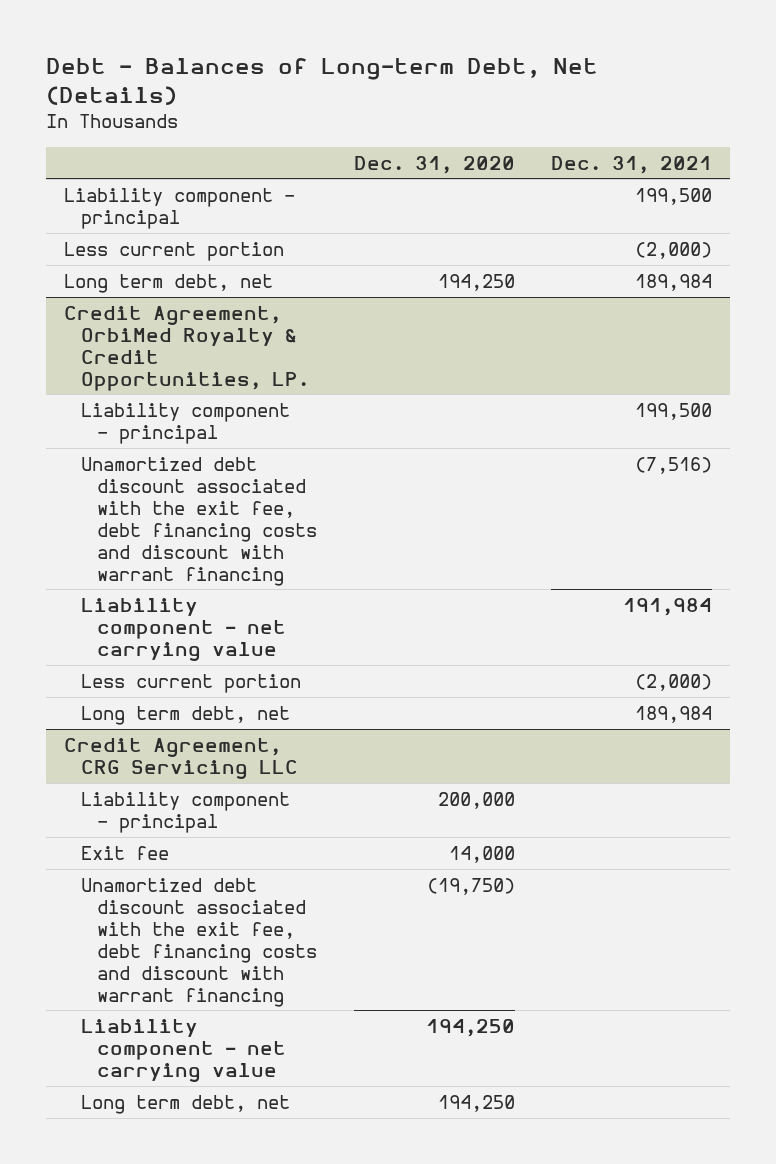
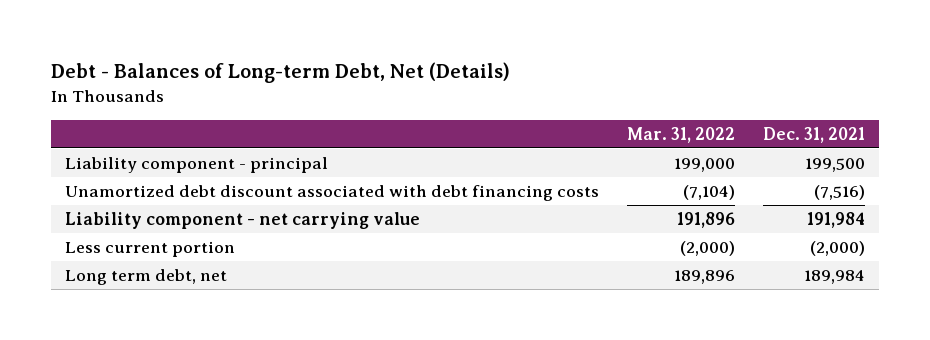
- | Dec. 31, 2020 | Dec. 31, 2021
+ | Mar. 31, 2022 | Dec. 31, 2021
- Less current portion | | (2,000)
- Long term debt, net | 194,250 | 189,984
- Credit Agreement, OrbiMed Royalty & Credit Opportunities, LP.
- Liability component - principal | | 199,500
- Unamortized debt discount associated with the exit fee, debt financing costs and discount with warrant financing | | (7,516)
+ Unamortized debt discount associated with debt financing costs | (7,104) | (7,516)
- Credit Agreement, CRG Servicing LLC
- Liability component - principal | 200,000 |
- Exit fee | 14,000 |
- Unamortized debt discount associated with the exit fee, debt financing costs and discount with warrant financing | (19,750) |
- Liability component - net carrying value | 194,250 |
- Long term debt, net | 194,250 |

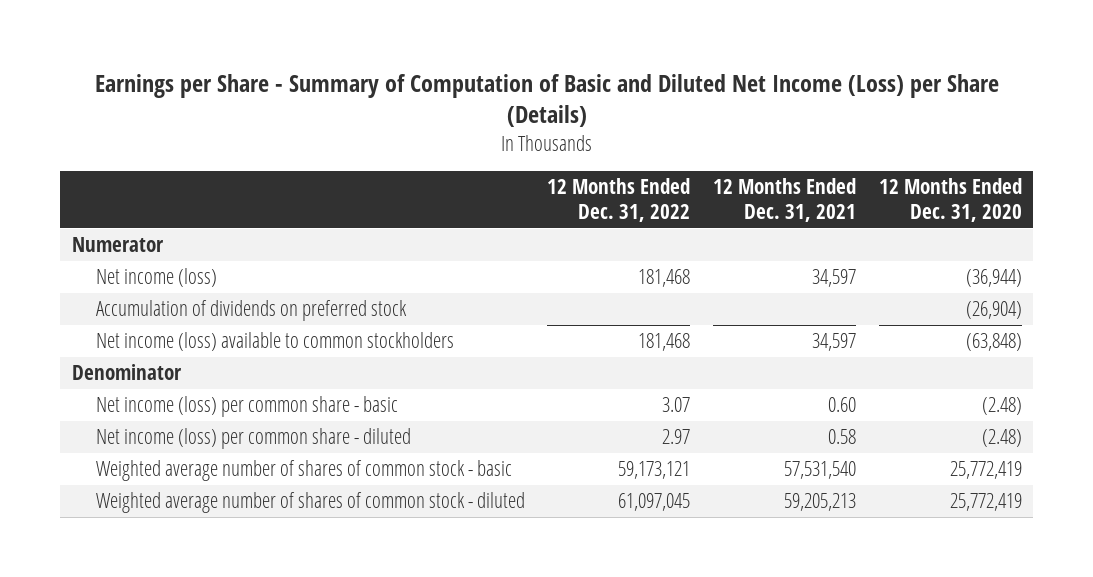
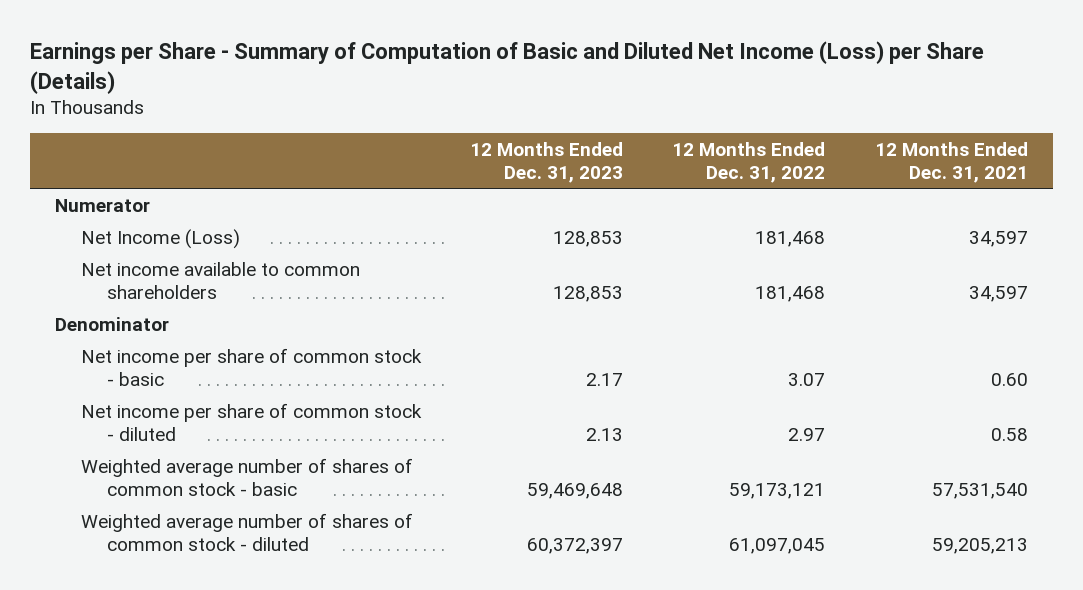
- | 12 Months Ended Dec. 31, 2022 | 12 Months Ended Dec. 31, 2021 | 12 Months Ended Dec. 31, 2020
+ | 12 Months Ended Dec. 31, 2023 | 12 Months Ended Dec. 31, 2022 | 12 Months Ended Dec. 31, 2021
- Net income (loss) | 181,468 | 34,597 | (36,944)
- Accumulation of dividends on preferred stock | | | (26,904)
- Net income (loss) available to common stockholders | 181,468 | 34,597 | (63,848)
+ Net Income (Loss) | 128,853 | 181,468 | 34,597
+ Net income available to common shareholders | 128,853 | 181,468 | 34,597
- Net income (loss) per common share - basic | 3.07 | 0.60 | (2.48)
- Net income (loss) per common share - diluted | 2.97 | 0.58 | (2.48)
+ Net income per share of common stock - basic | 2.17 | 3.07 | 0.60
+ Net income per share of common stock - diluted | 2.13 | 2.97 | 0.58

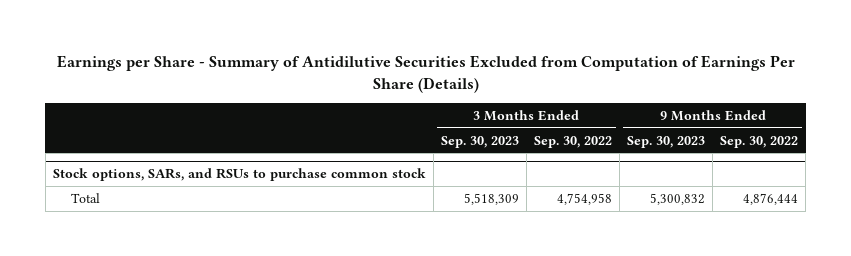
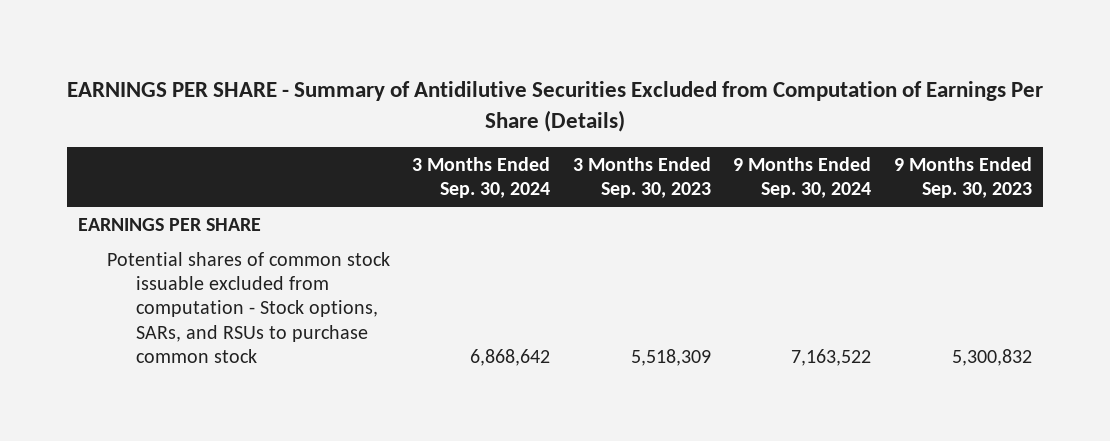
- Earnings per Share - Summary of Antidilutive Securities Excluded from Computation of Earnings Per Share (Details)
+ EARNINGS PER SHARE - Summary of Antidilutive Securities Excluded from Computation of Earnings Per Share (Details)
- | 3 Months Ended Sep. 30, 2023 | 3 Months Ended Sep. 30, 2022 | 9 Months Ended Sep. 30, 2023 | 9 Months Ended Sep. 30, 2022
+ | 3 Months Ended Sep. 30, 2024 | 3 Months Ended Sep. 30, 2023 | 9 Months Ended Sep. 30, 2024 | 9 Months Ended Sep. 30, 2023
- Stock options, SARs, and RSUs to purchase common stock
- Total | 5,518,309 | 4,754,958 | 5,300,832 | 4,876,444
+ EARNINGS PER SHARE
+ Potential shares of common stock issuable excluded from computation - Stock options, SARs, and RSUs to purchase common stock | 6,868,642 | 5,518,309 | 7,163,522 | 5,300,832

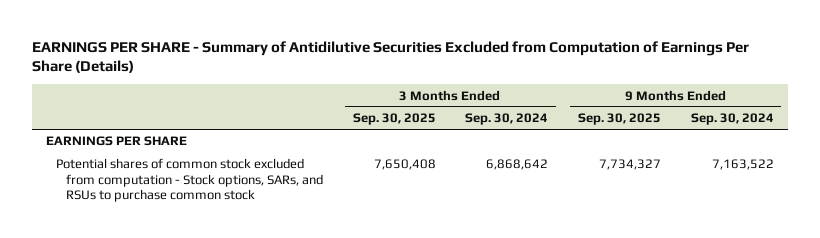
- | 3 Months Ended Sep. 30, 2024 | 3 Months Ended Sep. 30, 2023 | 9 Months Ended Sep. 30, 2024 | 9 Months Ended Sep. 30, 2023
+ | 3 Months Ended Sep. 30, 2025 | 3 Months Ended Sep. 30, 2024 | 9 Months Ended Sep. 30, 2025 | 9 Months Ended Sep. 30, 2024
- Potential shares of common stock issuable excluded from computation - Stock options, SARs, and RSUs to purchase common stock | 6,868,642 | 5,518,309 | 7,163,522 | 5,300,832
+ Potential shares of common stock excluded from computation - Stock options, SARs, and RSUs to purchase common stock | 7,650,408 | 6,868,642 | 7,734,327 | 7,163,522

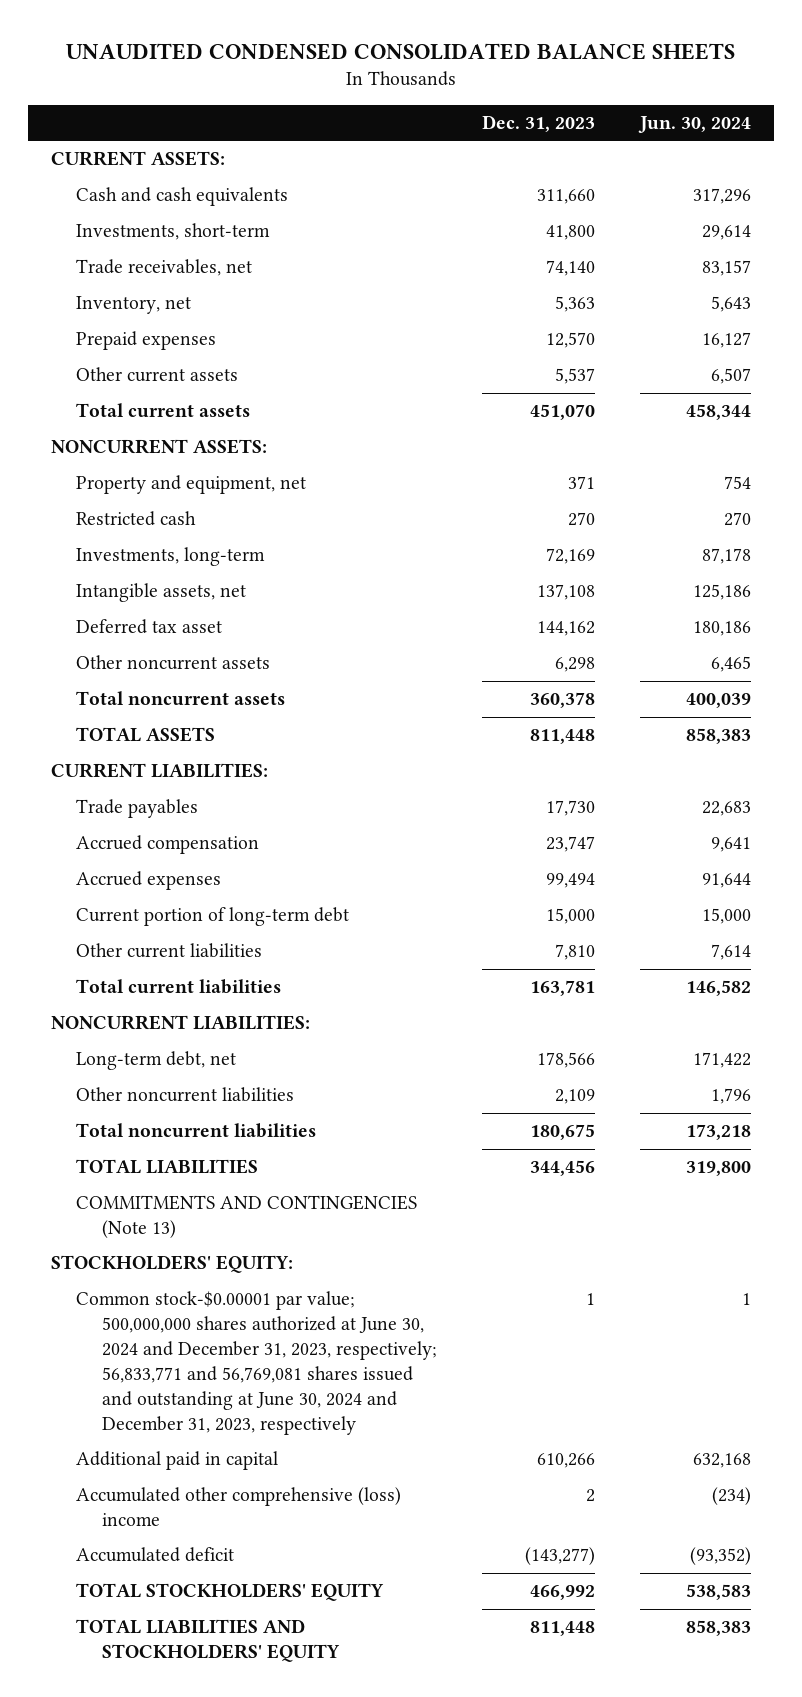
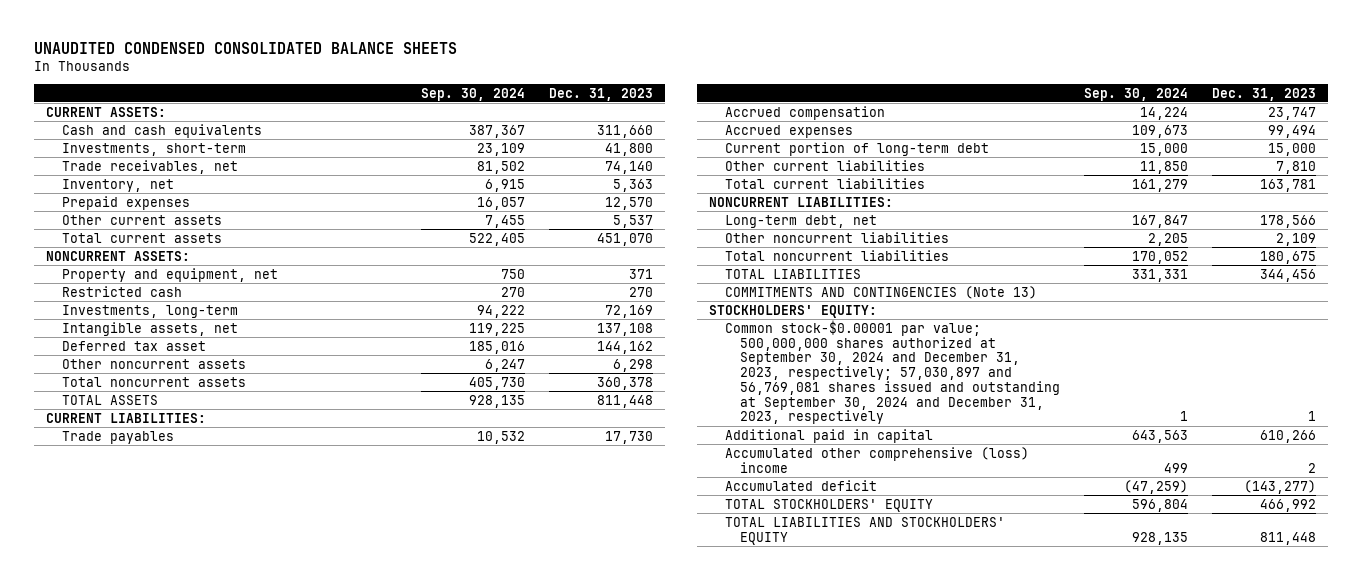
- | Dec. 31, 2023 | Jun. 30, 2024
+ | Sep. 30, 2024 | Dec. 31, 2023
- Common stock-$0.00001 par value; 500,000,000 shares authorized at June 30, 2024 and December 31, 2023, respectively; 56,833,771 and 56,769,081 shares issued and outstanding at June 30, 2024 and December 31, 2023, respectively | 1 | 1
+ Common stock-$0.00001 par value; 500,000,000 shares authorized at September 30, 2024 and December 31, 2023, respectively; 57,030,897 and 56,769,081 shares issued and outstanding at September 30, 2024 and December 31, 2023, respectively | 1 | 1

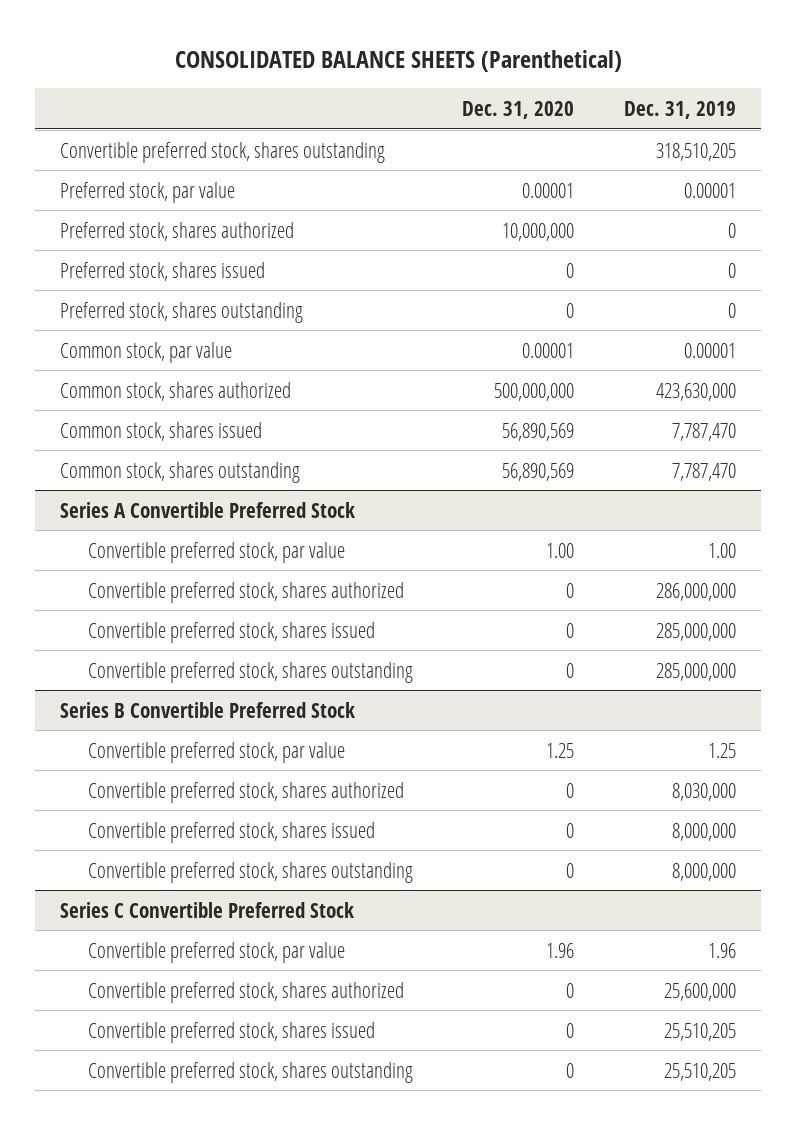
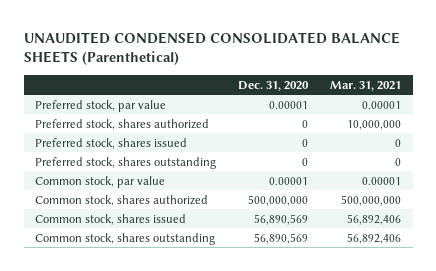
- CONSOLIDATED BALANCE SHEETS (Parenthetical)
+ UNAUDITED CONDENSED CONSOLIDATED BALANCE SHEETS (Parenthetical)
- | Dec. 31, 2020 | Dec. 31, 2019
+ | Dec. 31, 2020 | Mar. 31, 2021
- Convertible preferred stock, shares outstanding | | 318,510,205
- Preferred stock, shares authorized | 10,000,000 | 0
+ Preferred stock, shares authorized | 0 | 10,000,000
- Series A Convertible Preferred Stock
- Convertible preferred stock, par value | 1.00 | 1.00
- Convertible preferred stock, shares authorized | 0 | 286,000,000
- Convertible preferred stock, shares issued | 0 | 285,000,000
- Convertible preferred stock, shares outstanding | 0 | 285,000,000
- Series B Convertible Preferred Stock
- Convertible preferred stock, par value | 1.25 | 1.25
- Convertible preferred stock, shares authorized | 0 | 8,030,000
- Convertible preferred stock, shares issued | 0 | 8,000,000
- Convertible preferred stock, shares outstanding | 0 | 8,000,000
- Series C Convertible Preferred Stock
- Convertible preferred stock, par value | 1.96 | 1.96
- Convertible preferred stock, shares authorized | 0 | 25,600,000
- Convertible preferred stock, shares issued | 0 | 25,510,205
- Convertible preferred stock, shares outstanding | 0 | 25,510,205

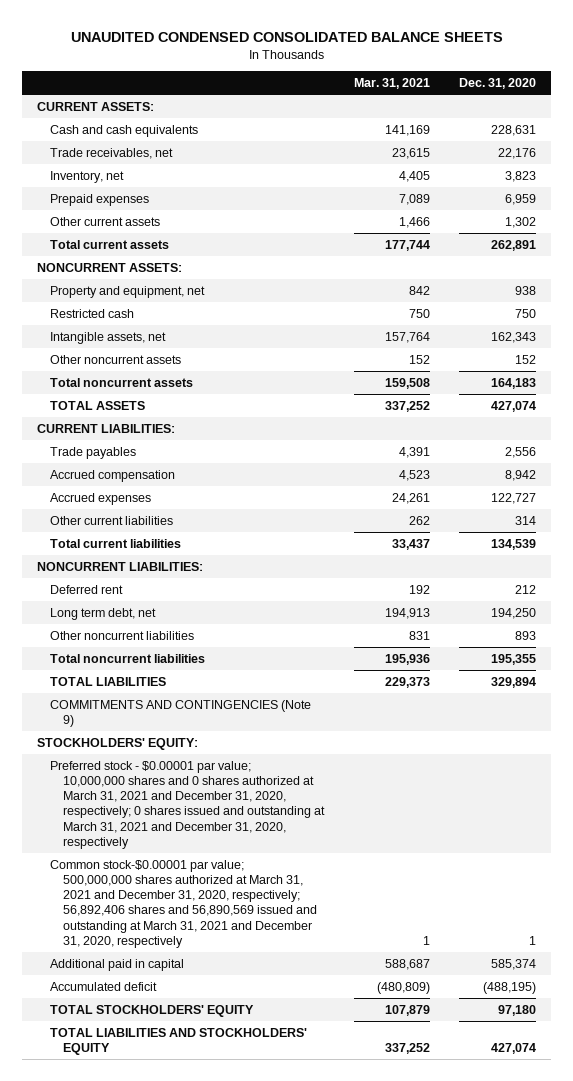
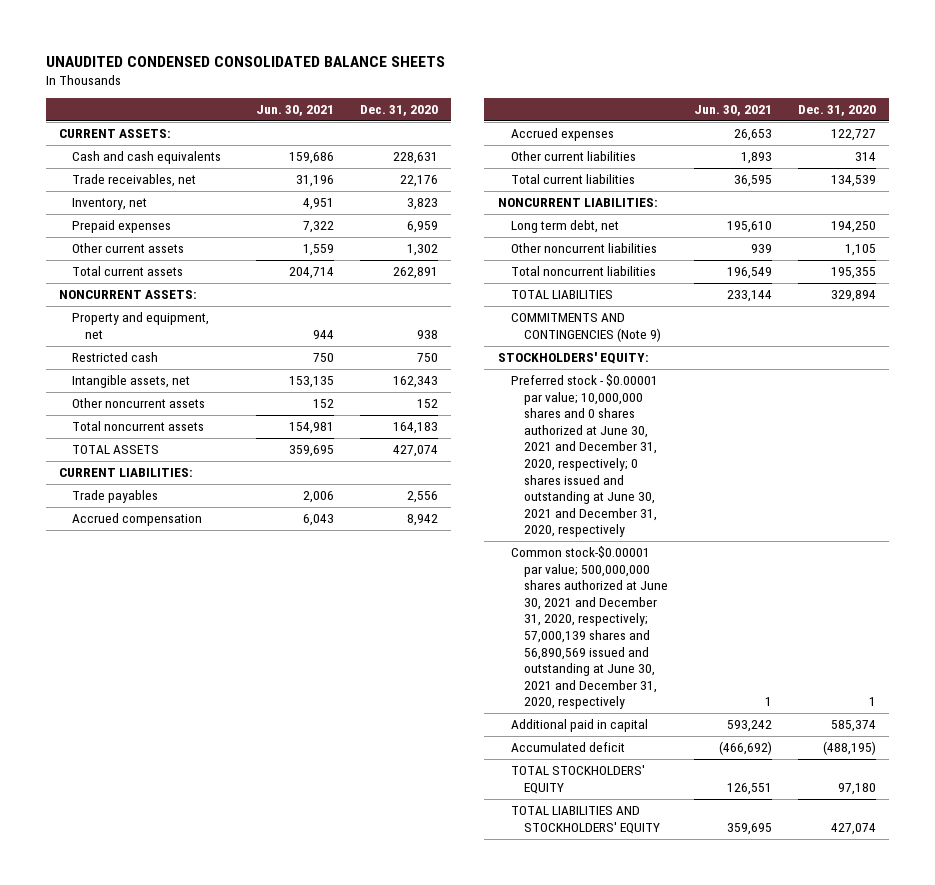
- | Mar. 31, 2021 | Dec. 31, 2020
+ | Jun. 30, 2021 | Dec. 31, 2020
- Deferred rent | 192 | 212
- Other noncurrent liabilities | 831 | 893
+ Other noncurrent liabilities | 939 | 1,105
- Preferred stock - $0.00001 par value; 10,000,000 shares and 0 shares authorized at March 31, 2021 and December 31, 2020, respectively; 0 shares issued and outstanding at March 31, 2021 and December 31, 2020, respectively
- Common stock-$0.00001 par value; 500,000,000 shares authorized at March 31, 2021 and December 31, 2020, respectively; 56,892,406 shares and 56,890,569 issued and outstanding at March 31, 2021 and December 31, 2020, respectively | 1 | 1
+ Preferred stock - $0.00001 par value; 10,000,000 shares and 0 shares authorized at June 30, 2021 and December 31, 2020, respectively; 0 shares issued and outstanding at June 30, 2021 and December 31, 2020, respectively
+ Common stock-$0.00001 par value; 500,000,000 shares authorized at June 30, 2021 and December 31, 2020, respectively; 57,000,139 shares and 56,890,569 issued and outstanding at June 30, 2021 and December 31, 2020, respectively | 1 | 1

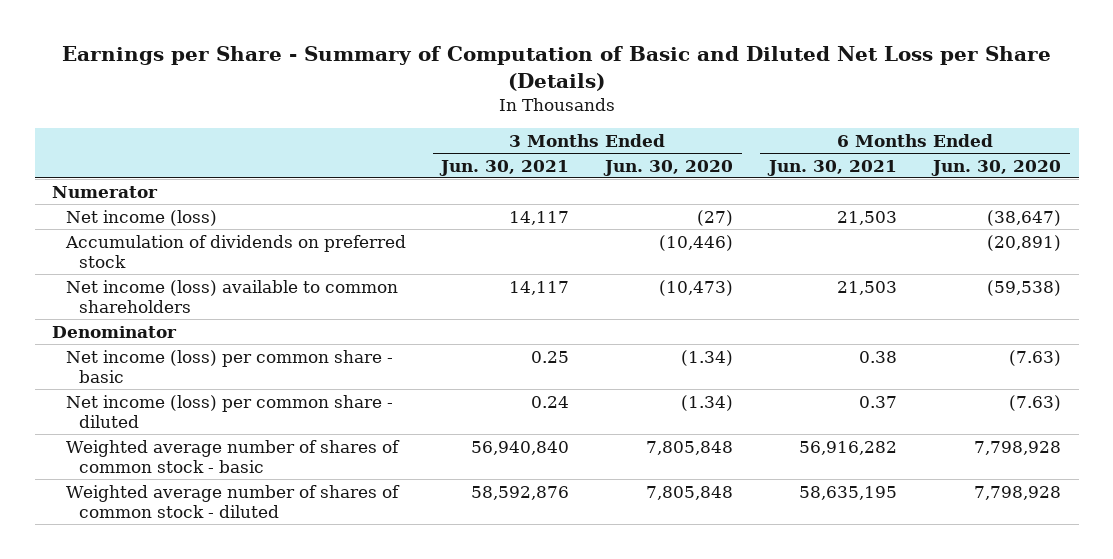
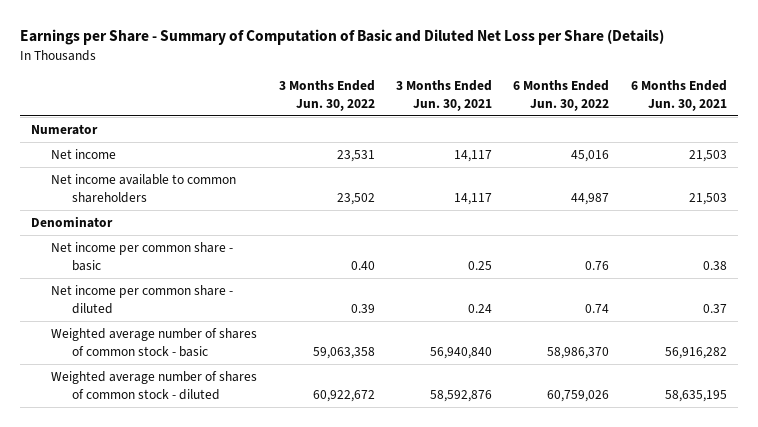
- | 3 Months Ended Jun. 30, 2021 | 3 Months Ended Jun. 30, 2020 | 6 Months Ended Jun. 30, 2021 | 6 Months Ended Jun. 30, 2020
+ | 3 Months Ended Jun. 30, 2022 | 3 Months Ended Jun. 30, 2021 | 6 Months Ended Jun. 30, 2022 | 6 Months Ended Jun. 30, 2021
- Net income (loss) | 14,117 | (27) | 21,503 | (38,647)
- Accumulation of dividends on preferred stock | | (10,446) | | (20,891)
- Net income (loss) available to common shareholders | 14,117 | (10,473) | 21,503 | (59,538)
+ Net income | 23,531 | 14,117 | 45,016 | 21,503
+ Net income available to common shareholders | 23,502 | 14,117 | 44,987 | 21,503
- Net income (loss) per common share - basic | 0.25 | (1.34) | 0.38 | (7.63)
- Net income (loss) per common share - diluted | 0.24 | (1.34) | 0.37 | (7.63)
+ Net income per common share - basic | 0.40 | 0.25 | 0.76 | 0.38
+ Net income per common share - diluted | 0.39 | 0.24 | 0.74 | 0.37

